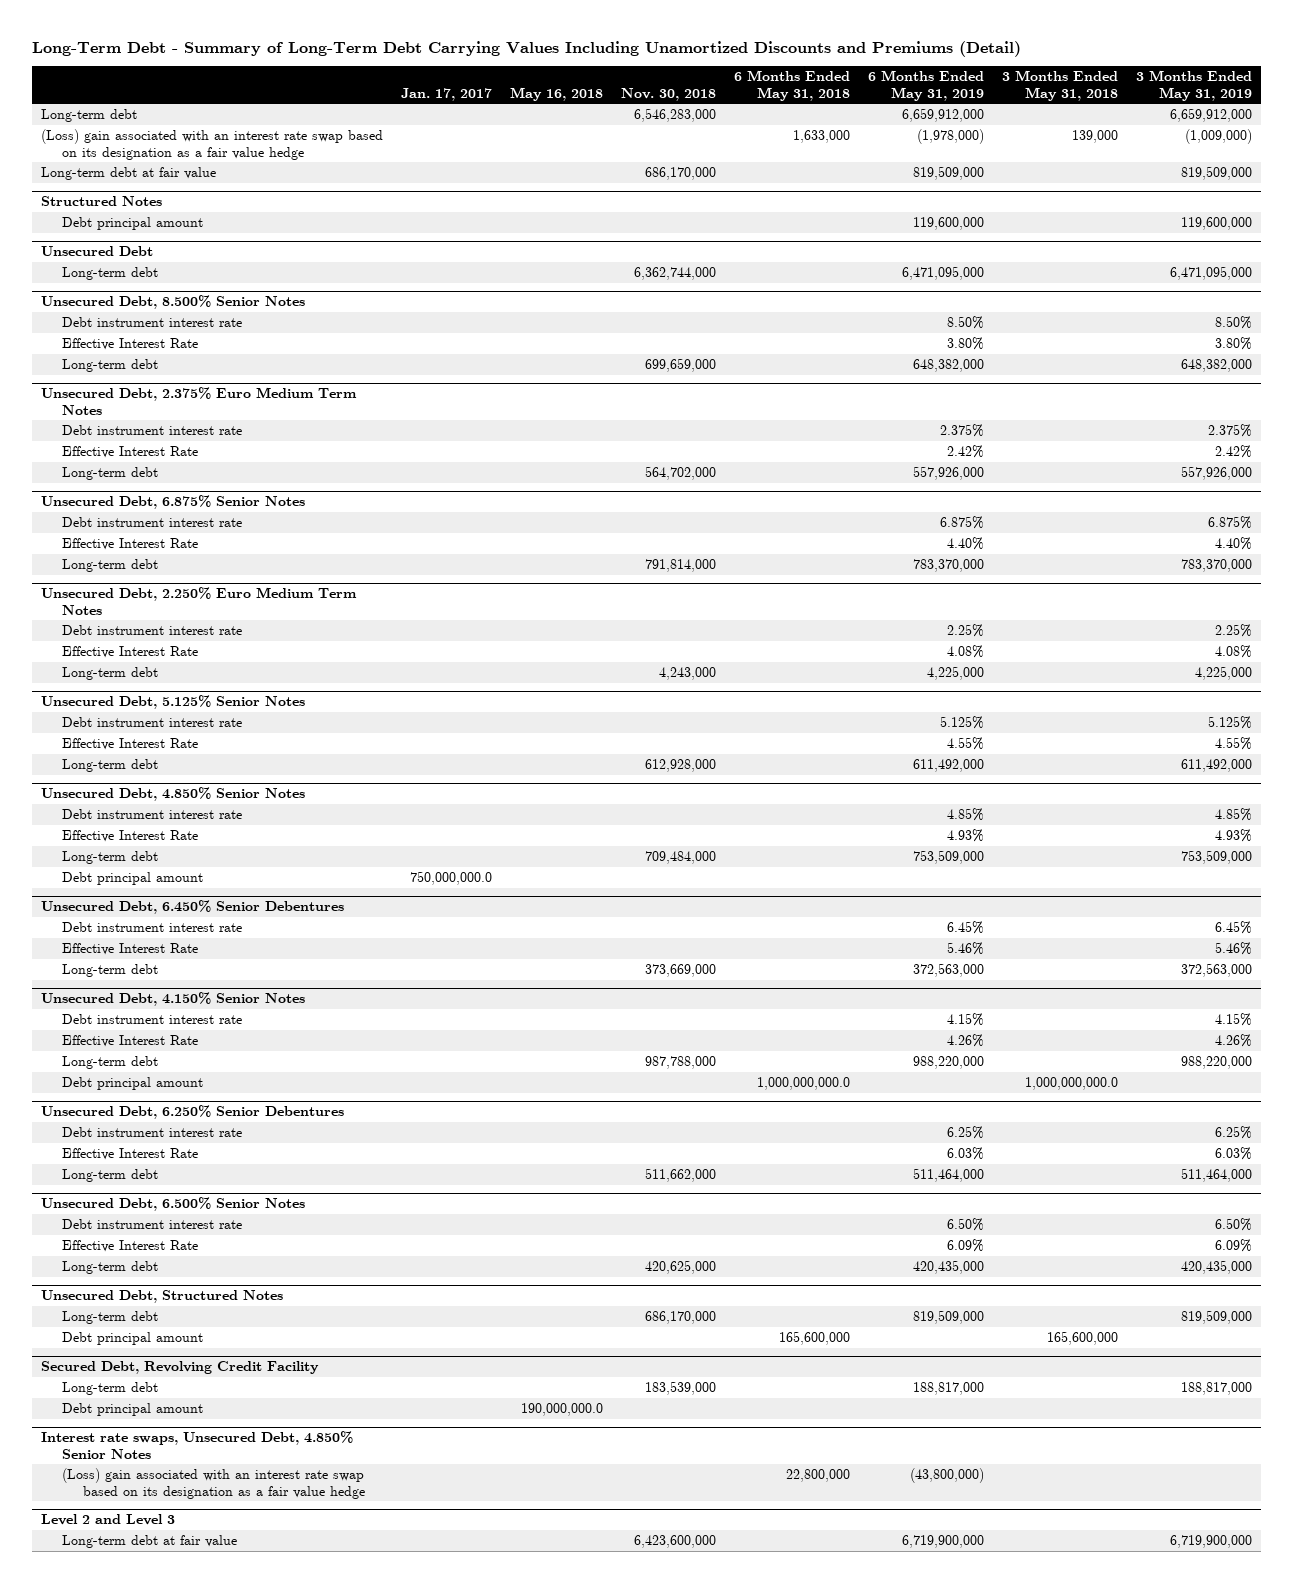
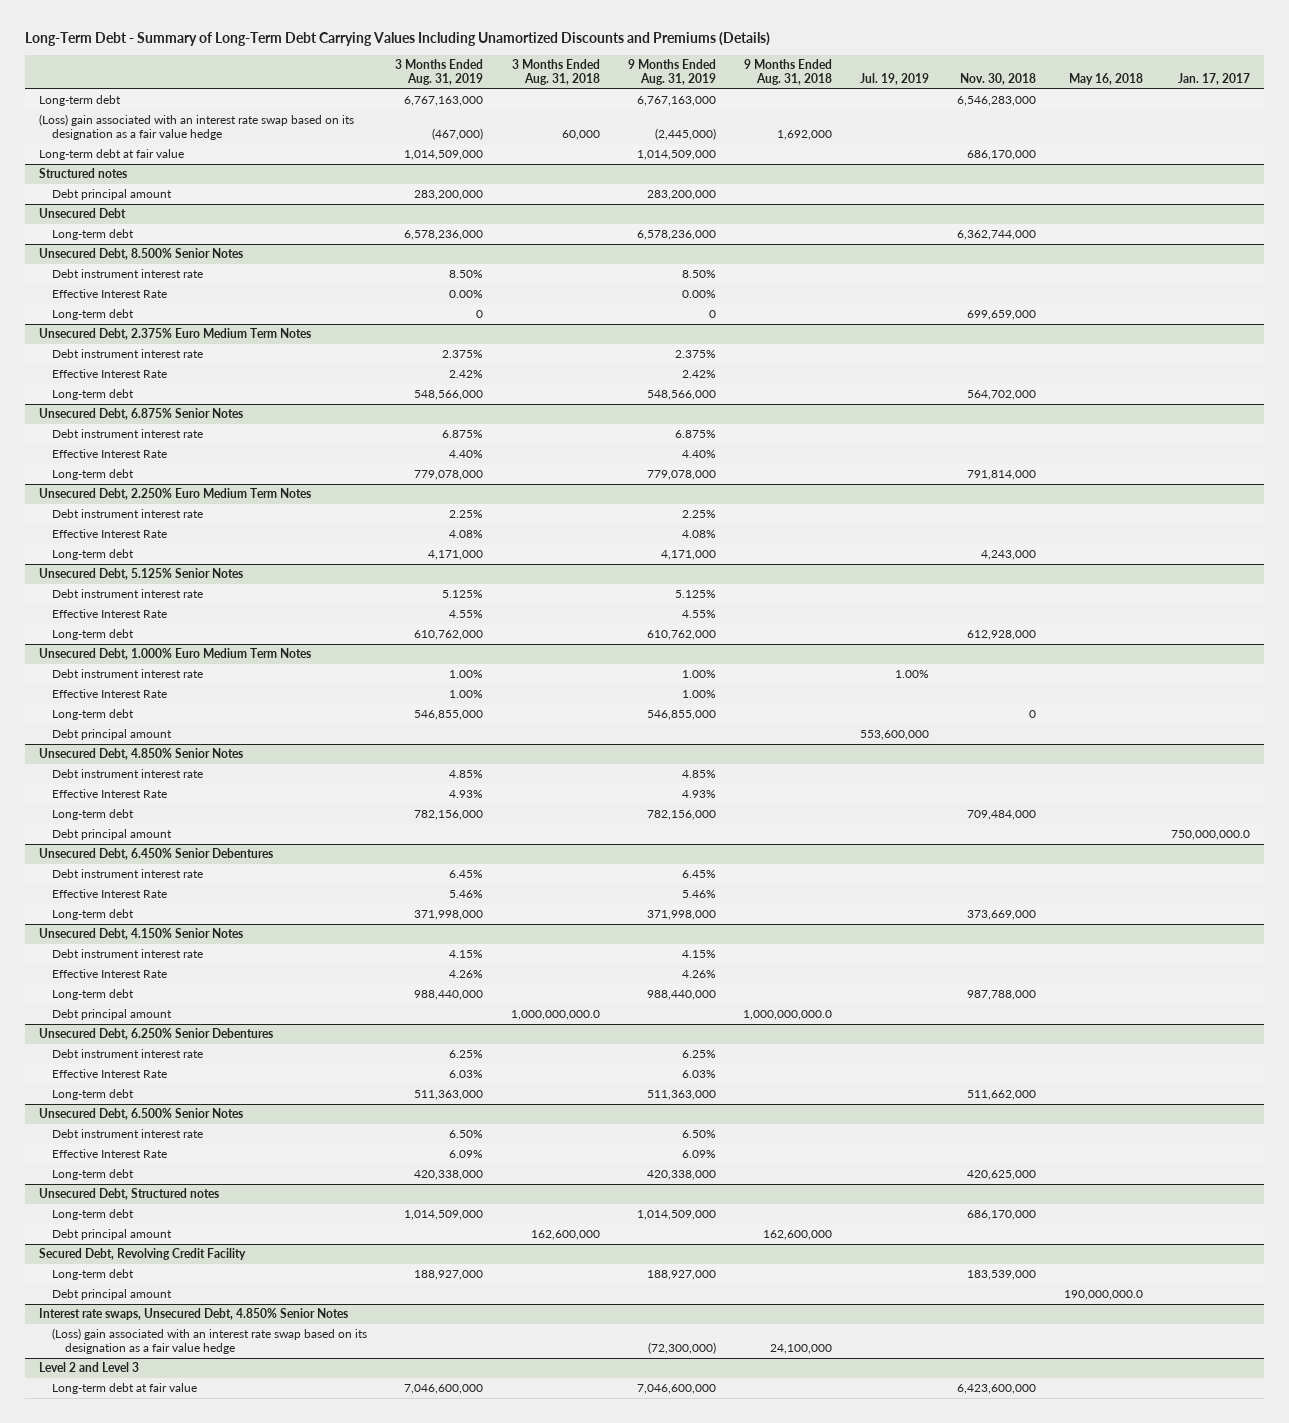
- Long-Term Debt - Summary of Long-Term Debt Carrying Values Including Unamortized Discounts and Premiums (Detail)
+ Long-Term Debt - Summary of Long-Term Debt Carrying Values Including Unamortized Discounts and Premiums (Details)
- | Jan. 17, 2017 | May 16, 2018 | Nov. 30, 2018 | 6 Months Ended May 31, 2018 | 6 Months Ended May 31, 2019 | 3 Months Ended May 31, 2018 | 3 Months Ended May 31, 2019
+ | 3 Months Ended Aug. 31, 2019 | 3 Months Ended Aug. 31, 2018 | 9 Months Ended Aug. 31, 2019 | 9 Months Ended Aug. 31, 2018 | Jul. 19, 2019 | Nov. 30, 2018 | May 16, 2018 | Jan. 17, 2017
- Structured Notes
+ Structured notes
+ Unsecured Debt, 1.000% Euro Medium Term Notes
+ Debt instrument interest rate | 1.00% | | 1.00% | | 1.00% | | |
+ Effective Interest Rate | 1.00% | | 1.00% | | | | |
+ Long-term debt | 546,855,000 | | 546,855,000 | | | 0 | |
+ Debt principal amount | | | | | 553,600,000 | | |
- Unsecured Debt, Structured Notes
+ Unsecured Debt, Structured notes

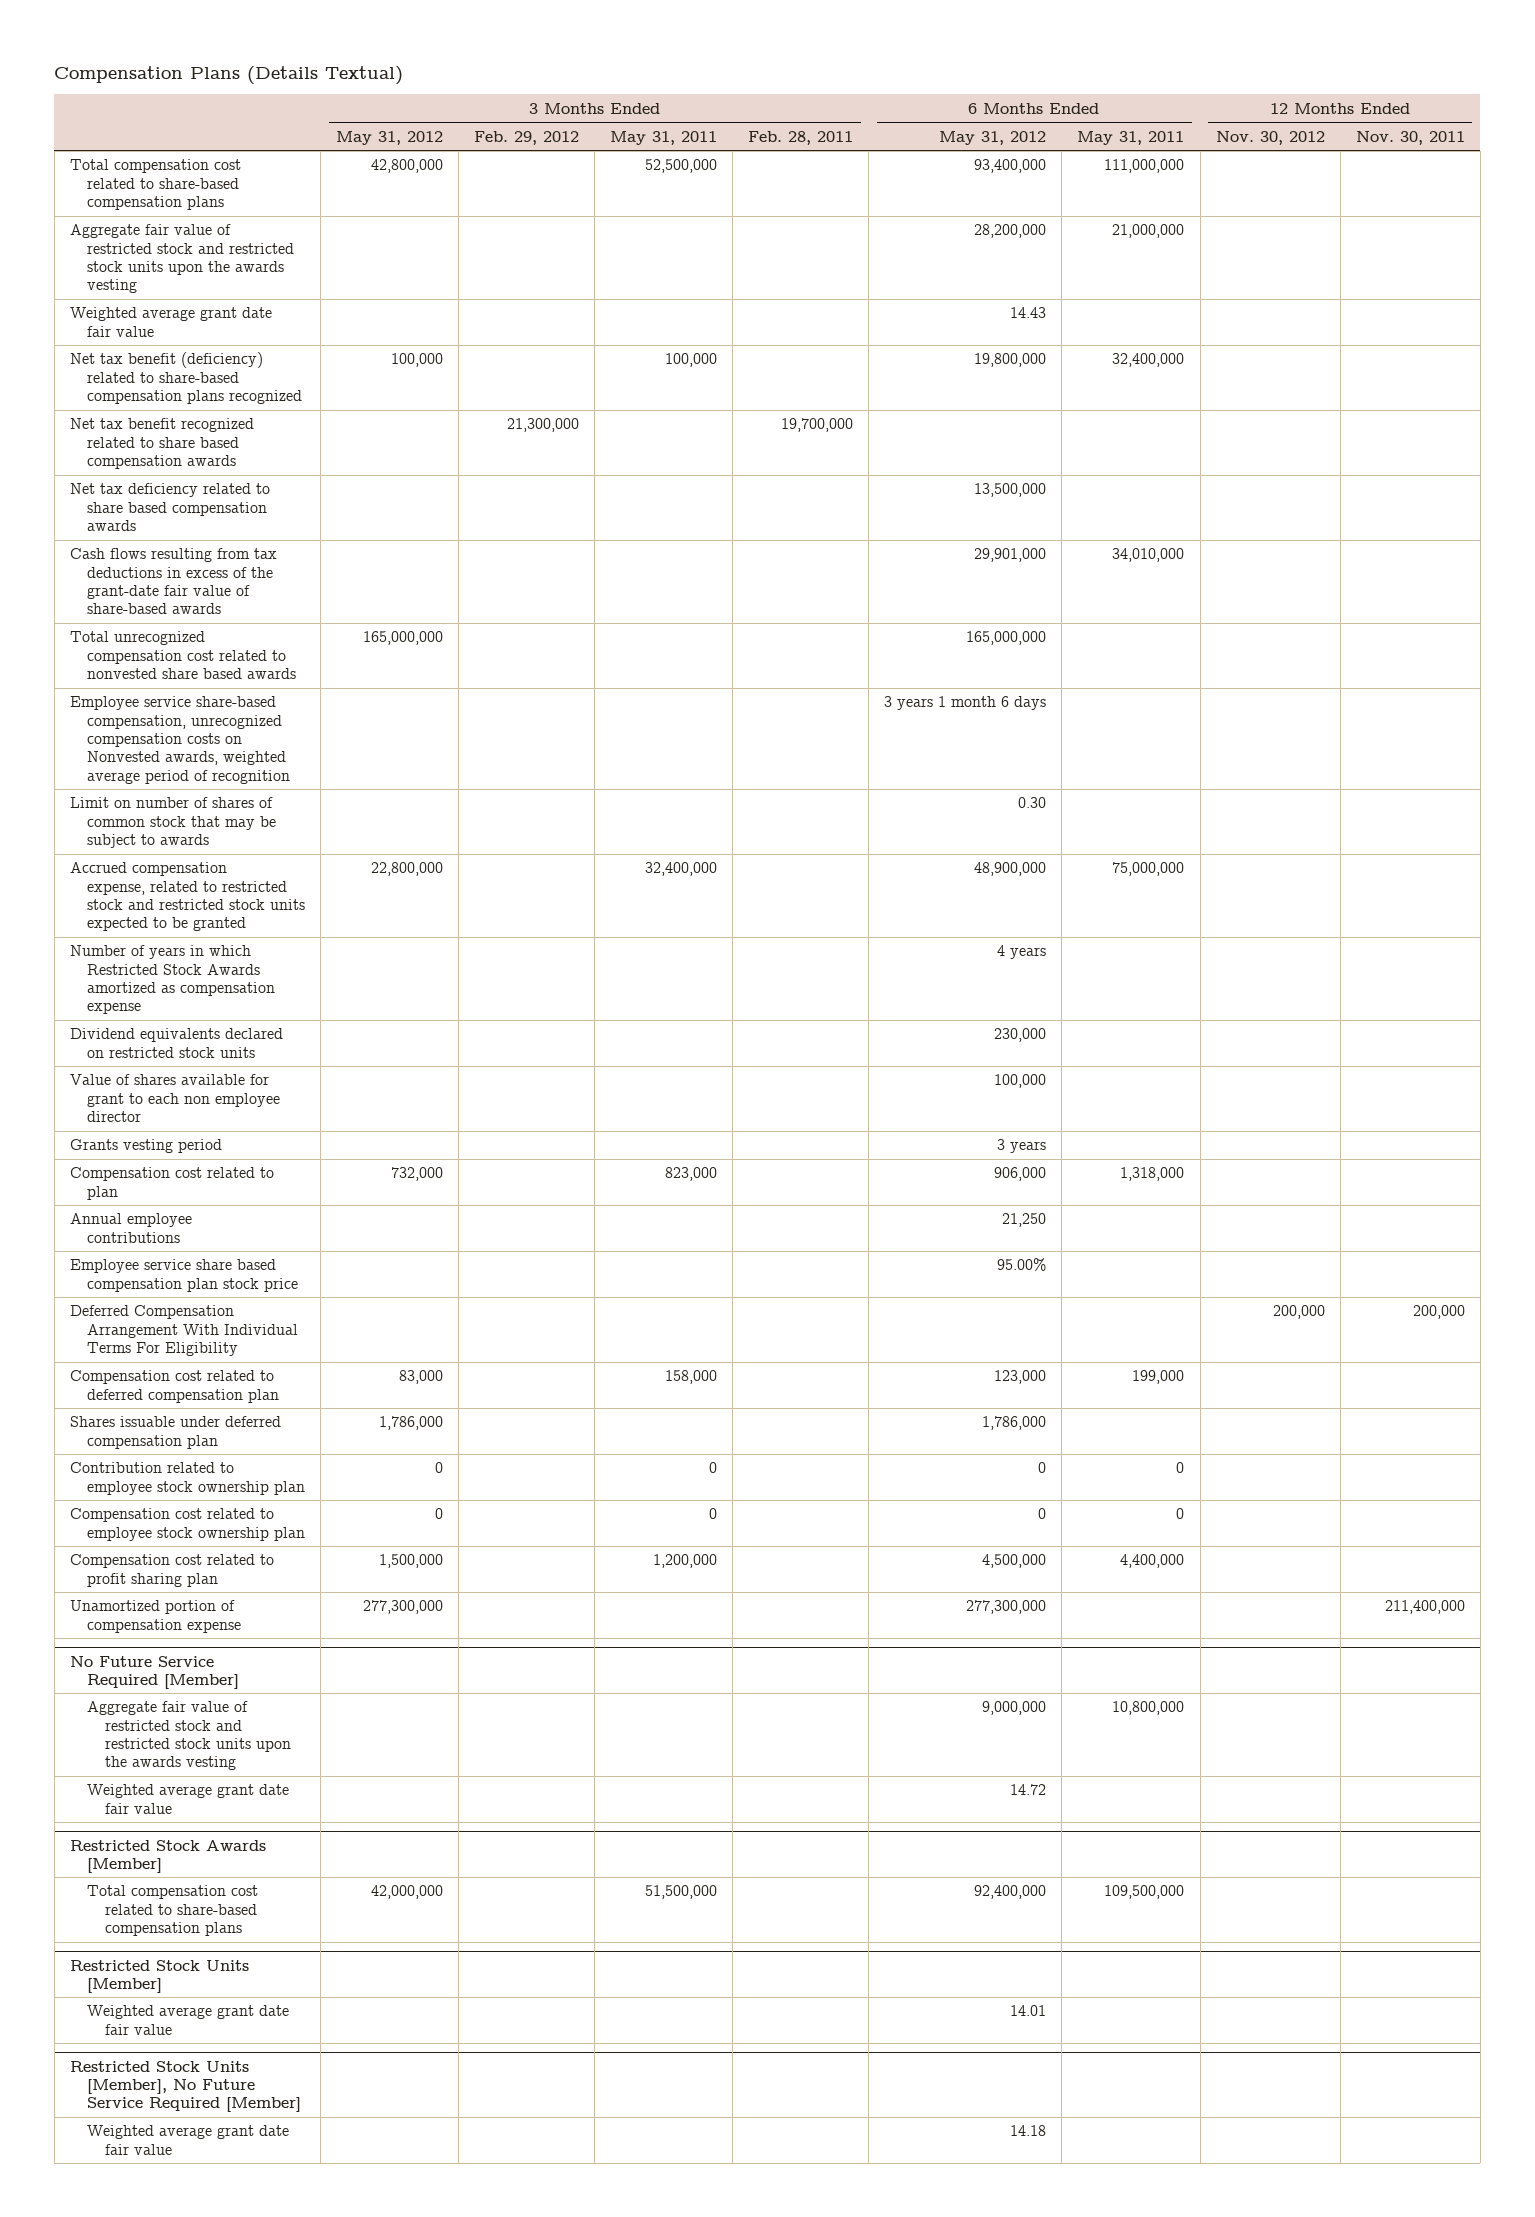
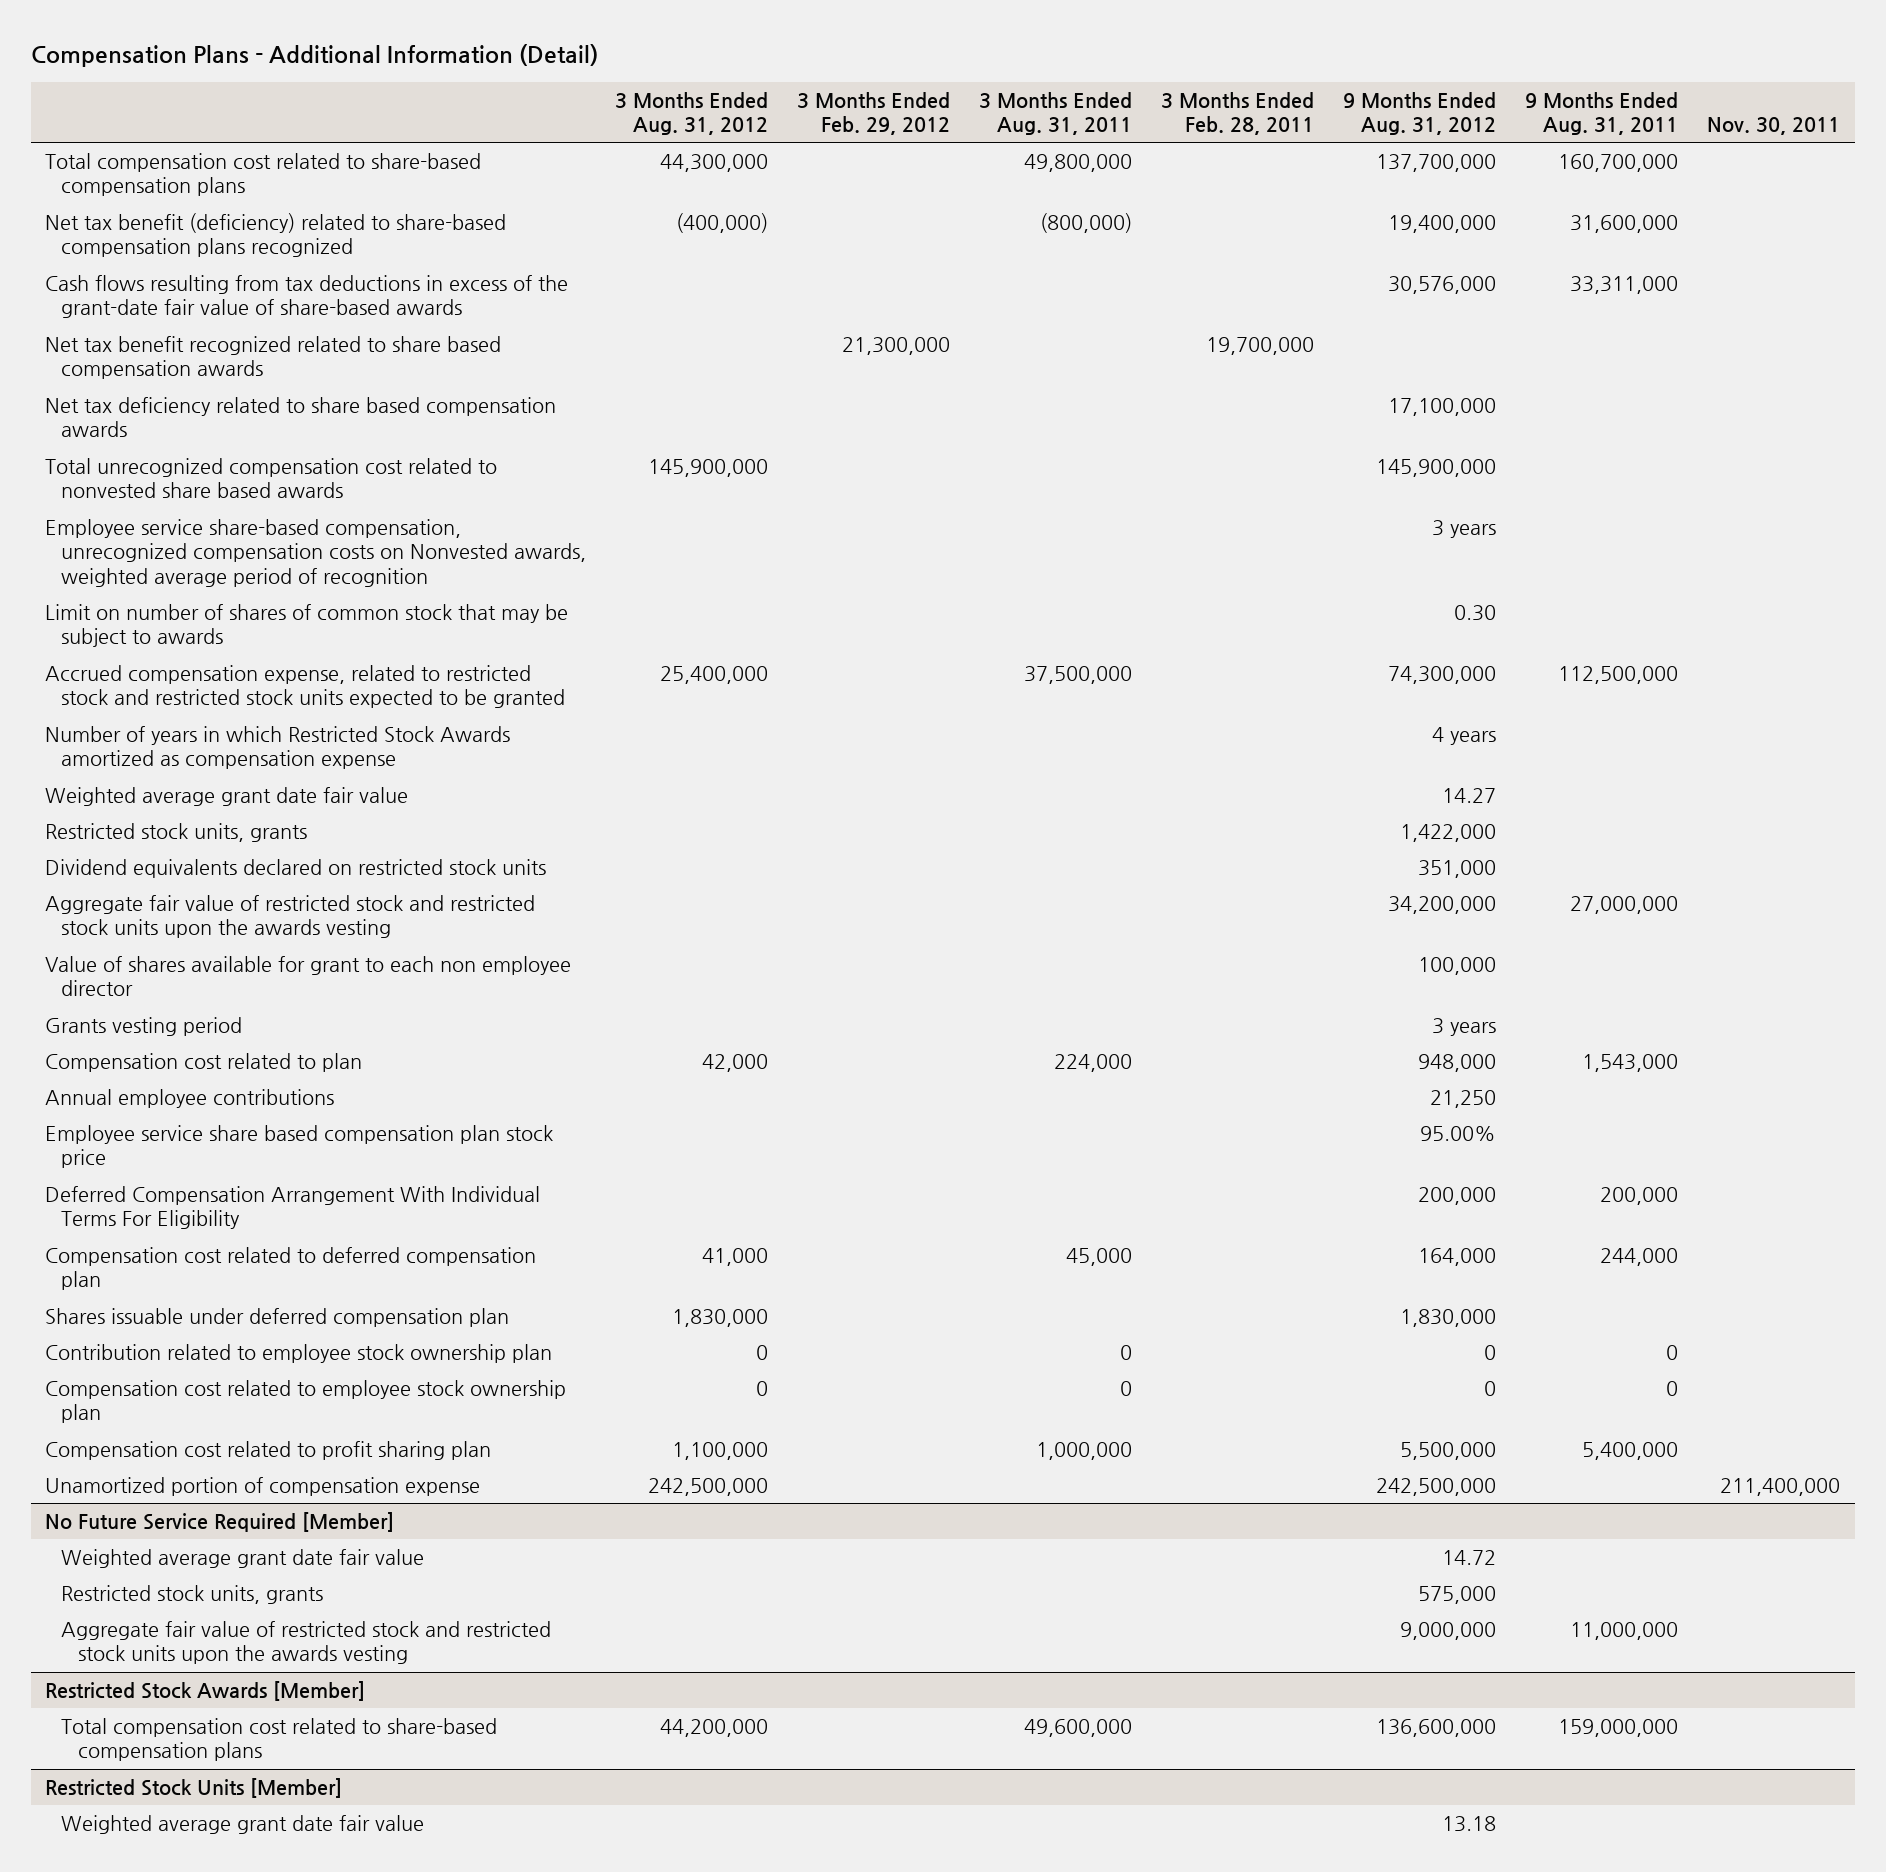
- Compensation Plans (Details Textual)
+ Compensation Plans - Additional Information (Detail)
- | 3 Months Ended May 31, 2012 | 3 Months Ended Feb. 29, 2012 | 3 Months Ended May 31, 2011 | 3 Months Ended Feb. 28, 2011 | 6 Months Ended May 31, 2012 | 6 Months Ended May 31, 2011 | 12 Months Ended Nov. 30, 2012 | 12 Months Ended Nov. 30, 2011
+ | 3 Months Ended Aug. 31, 2012 | 3 Months Ended Feb. 29, 2012 | 3 Months Ended Aug. 31, 2011 | 3 Months Ended Feb. 28, 2011 | 9 Months Ended Aug. 31, 2012 | 9 Months Ended Aug. 31, 2011 | Nov. 30, 2011
moved up: Cash flows resulting from tax deductions in excess of the grant-date fair value of share-based awards | | | | | 30,576,000 | 33,311,000 |
moved down: Weighted average grant date fair value | | | | | 14.27 | |
+ Restricted stock units, grants | | | | | 1,422,000 | |
moved down: Aggregate fair value of restricted stock and restricted stock units upon the awards vesting | | | | | 34,200,000 | 27,000,000 |
@ No Future Service Required [Member]
+ Restricted stock units, grants | | | | | 575,000 | |
moved down: Aggregate fair value of restricted stock and restricted stock units upon the awards vesting | | | | | 9,000,000 | 11,000,000 |
- Restricted Stock Units [Member], No Future Service Required [Member]
- Weighted average grant date fair value | | | | | 14.18 | | |

